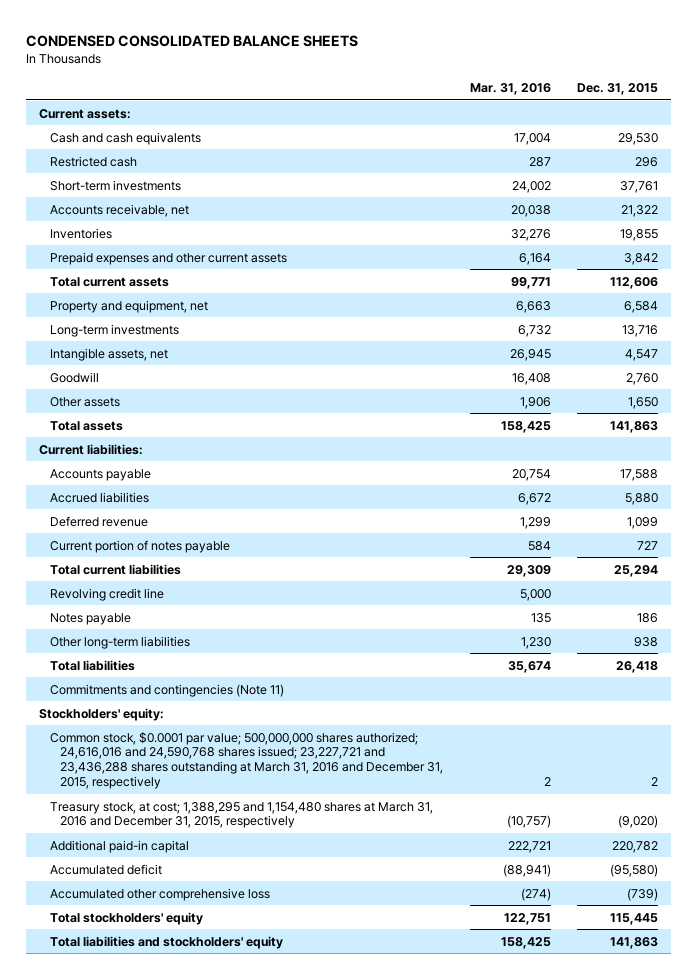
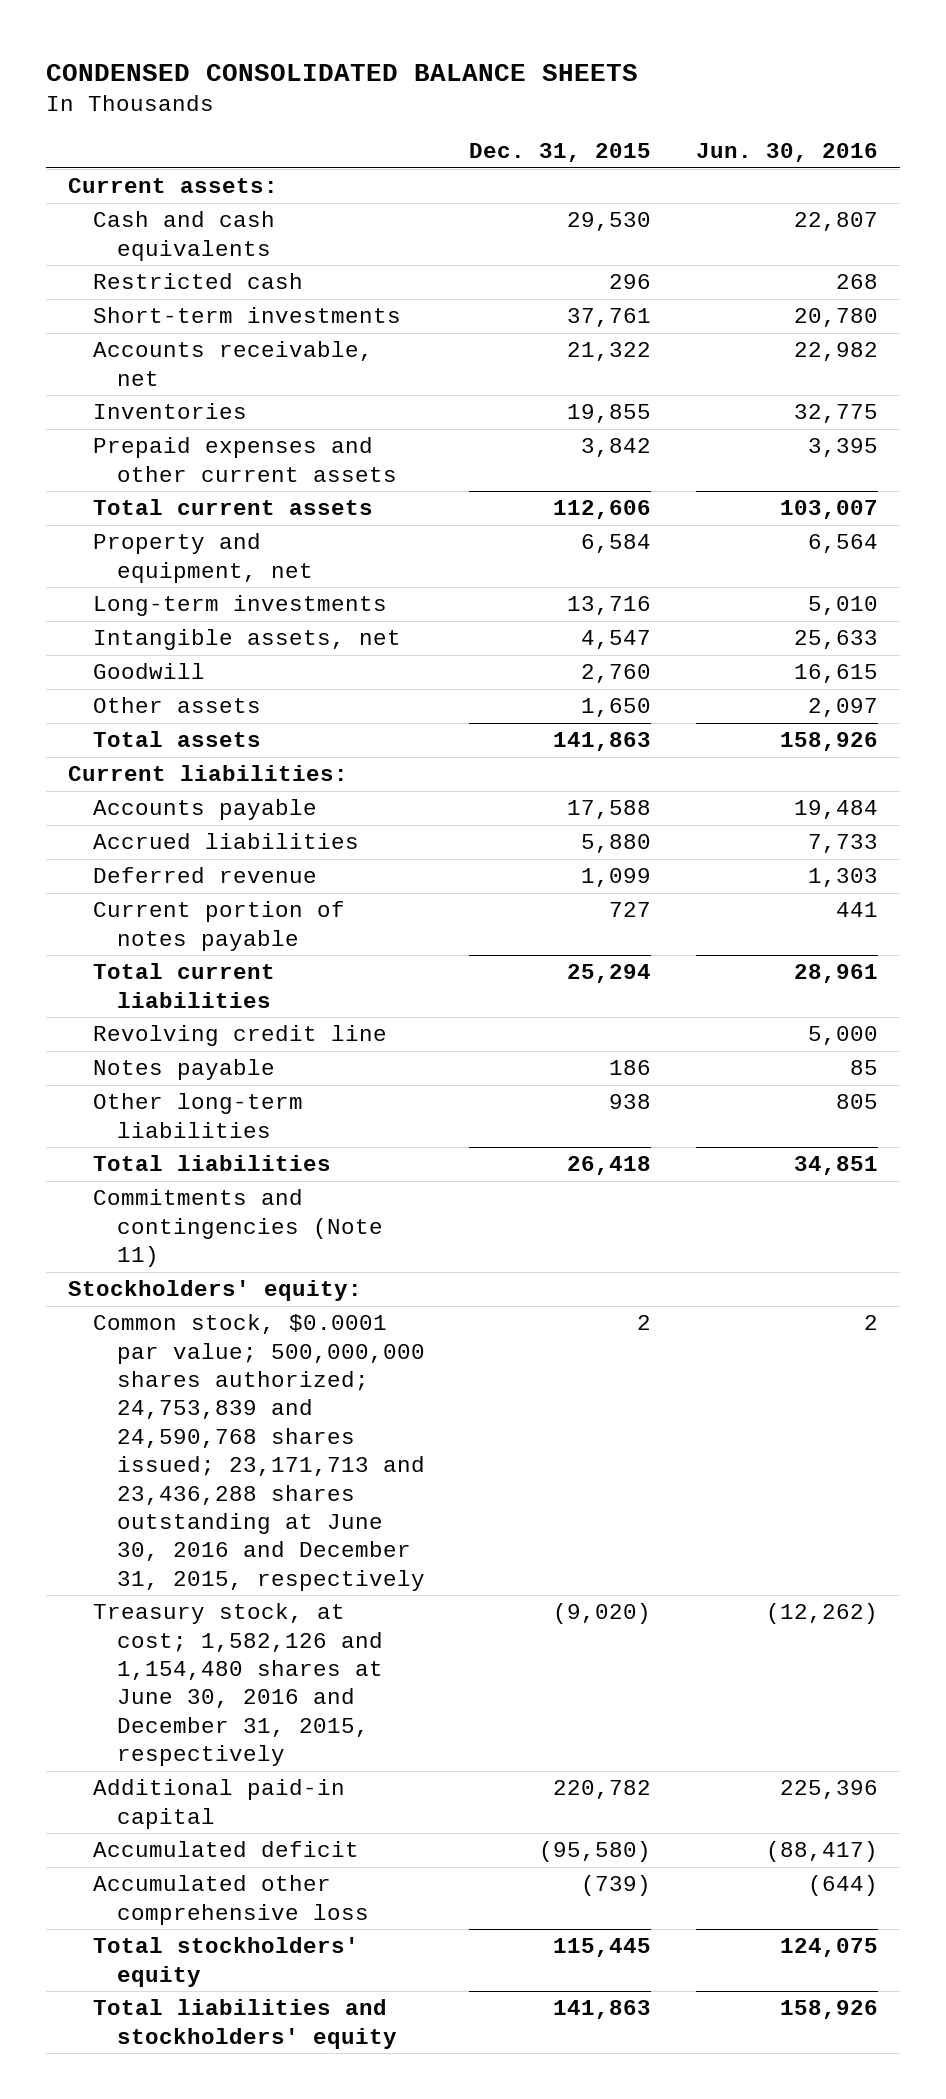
- | Mar. 31, 2016 | Dec. 31, 2015
+ | Dec. 31, 2015 | Jun. 30, 2016
- Common stock, $0.0001 par value; 500,000,000 shares authorized; 24,616,016 and 24,590,768 shares issued; 23,227,721 and 23,436,288 shares outstanding at March 31, 2016 and December 31, 2015, respectively | 2 | 2
- Treasury stock, at cost; 1,388,295 and 1,154,480 shares at March 31, 2016 and December 31, 2015, respectively | (10,757) | (9,020)
+ Common stock, $0.0001 par value; 500,000,000 shares authorized; 24,753,839 and 24,590,768 shares issued; 23,171,713 and 23,436,288 shares outstanding at June 30, 2016 and December 31, 2015, respectively | 2 | 2
+ Treasury stock, at cost; 1,582,126 and 1,154,480 shares at June 30, 2016 and December 31, 2015, respectively | (9,020) | (12,262)

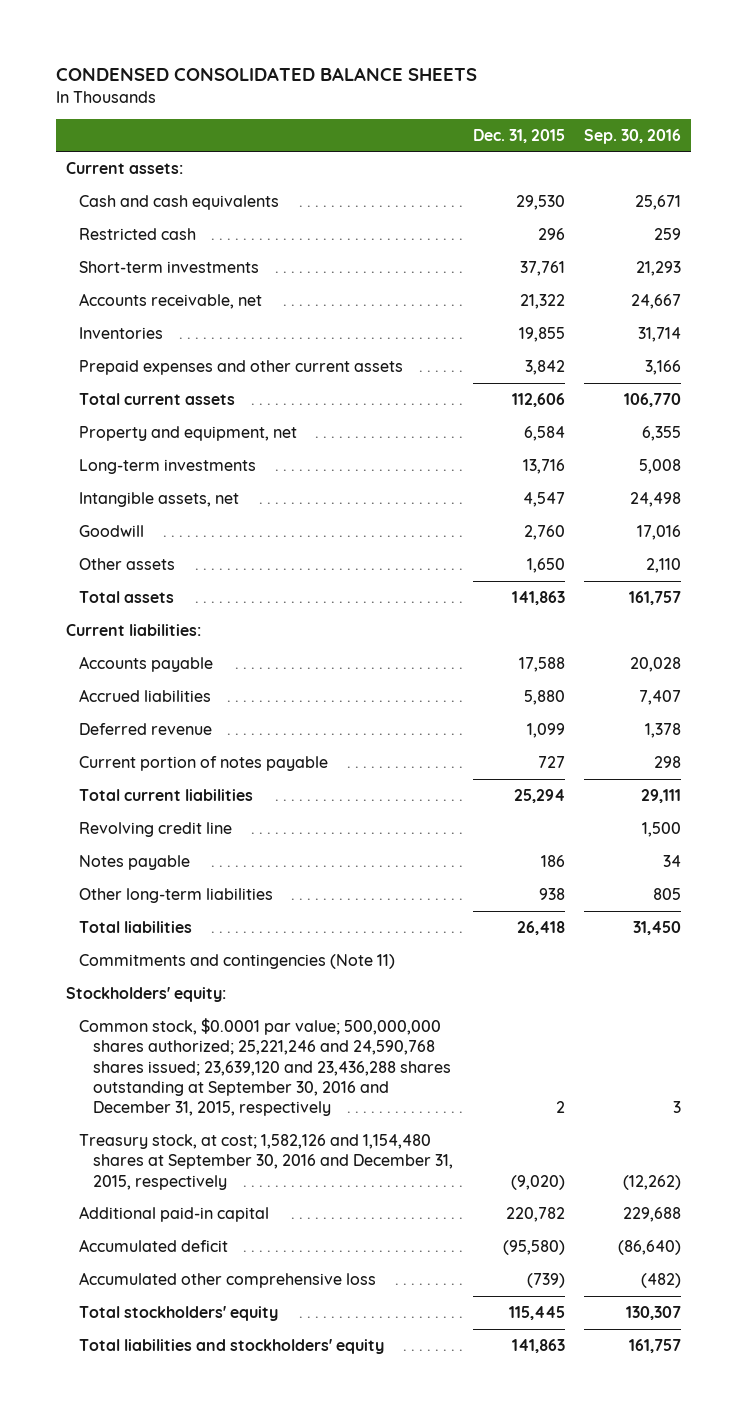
- | Dec. 31, 2015 | Jun. 30, 2016
+ | Dec. 31, 2015 | Sep. 30, 2016
- Common stock, $0.0001 par value; 500,000,000 shares authorized; 24,753,839 and 24,590,768 shares issued; 23,171,713 and 23,436,288 shares outstanding at June 30, 2016 and December 31, 2015, respectively | 2 | 2
- Treasury stock, at cost; 1,582,126 and 1,154,480 shares at June 30, 2016 and December 31, 2015, respectively | (9,020) | (12,262)
+ Common stock, $0.0001 par value; 500,000,000 shares authorized; 25,221,246 and 24,590,768 shares issued; 23,639,120 and 23,436,288 shares outstanding at September 30, 2016 and December 31, 2015, respectively | 2 | 3
+ Treasury stock, at cost; 1,582,126 and 1,154,480 shares at September 30, 2016 and December 31, 2015, respectively | (9,020) | (12,262)

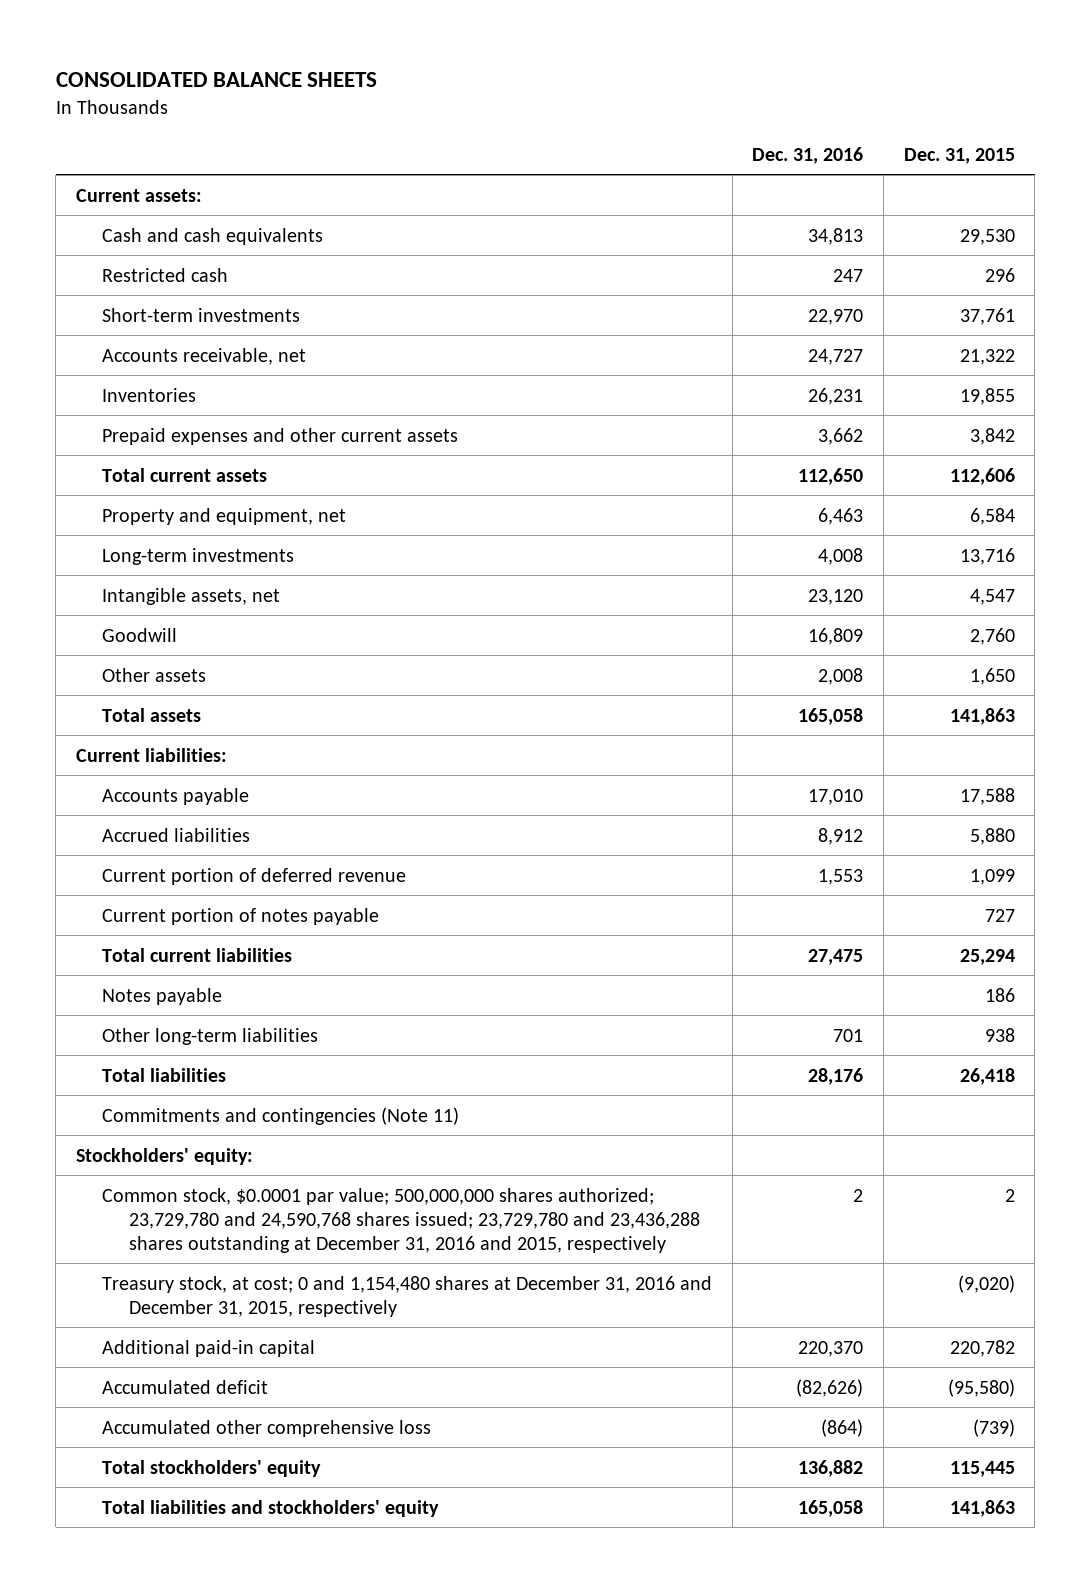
- CONDENSED CONSOLIDATED BALANCE SHEETS
+ CONSOLIDATED BALANCE SHEETS
- | Dec. 31, 2015 | Sep. 30, 2016
+ | Dec. 31, 2016 | Dec. 31, 2015
- Deferred revenue | 1,099 | 1,378
+ Current portion of deferred revenue | 1,553 | 1,099
- Revolving credit line | | 1,500
- Common stock, $0.0001 par value; 500,000,000 shares authorized; 25,221,246 and 24,590,768 shares issued; 23,639,120 and 23,436,288 shares outstanding at September 30, 2016 and December 31, 2015, respectively | 2 | 3
- Treasury stock, at cost; 1,582,126 and 1,154,480 shares at September 30, 2016 and December 31, 2015, respectively | (9,020) | (12,262)
+ Common stock, $0.0001 par value; 500,000,000 shares authorized; 23,729,780 and 24,590,768 shares issued; 23,729,780 and 23,436,288 shares outstanding at December 31, 2016 and 2015, respectively | 2 | 2
+ Treasury stock, at cost; 0 and 1,154,480 shares at December 31, 2016 and December 31, 2015, respectively | | (9,020)

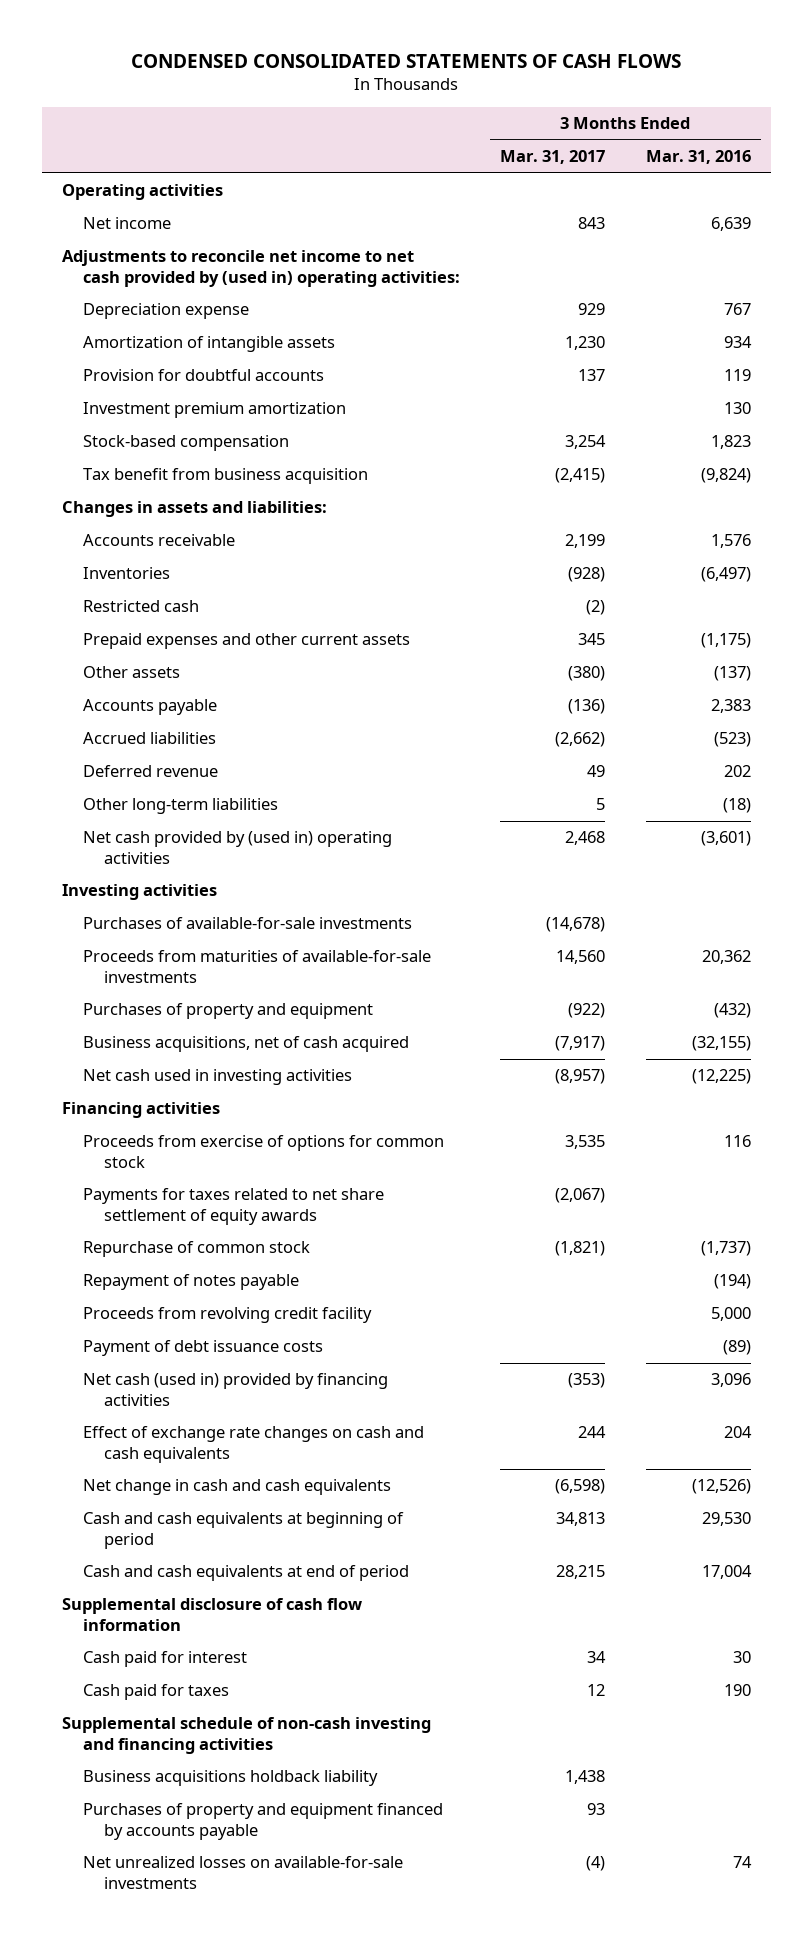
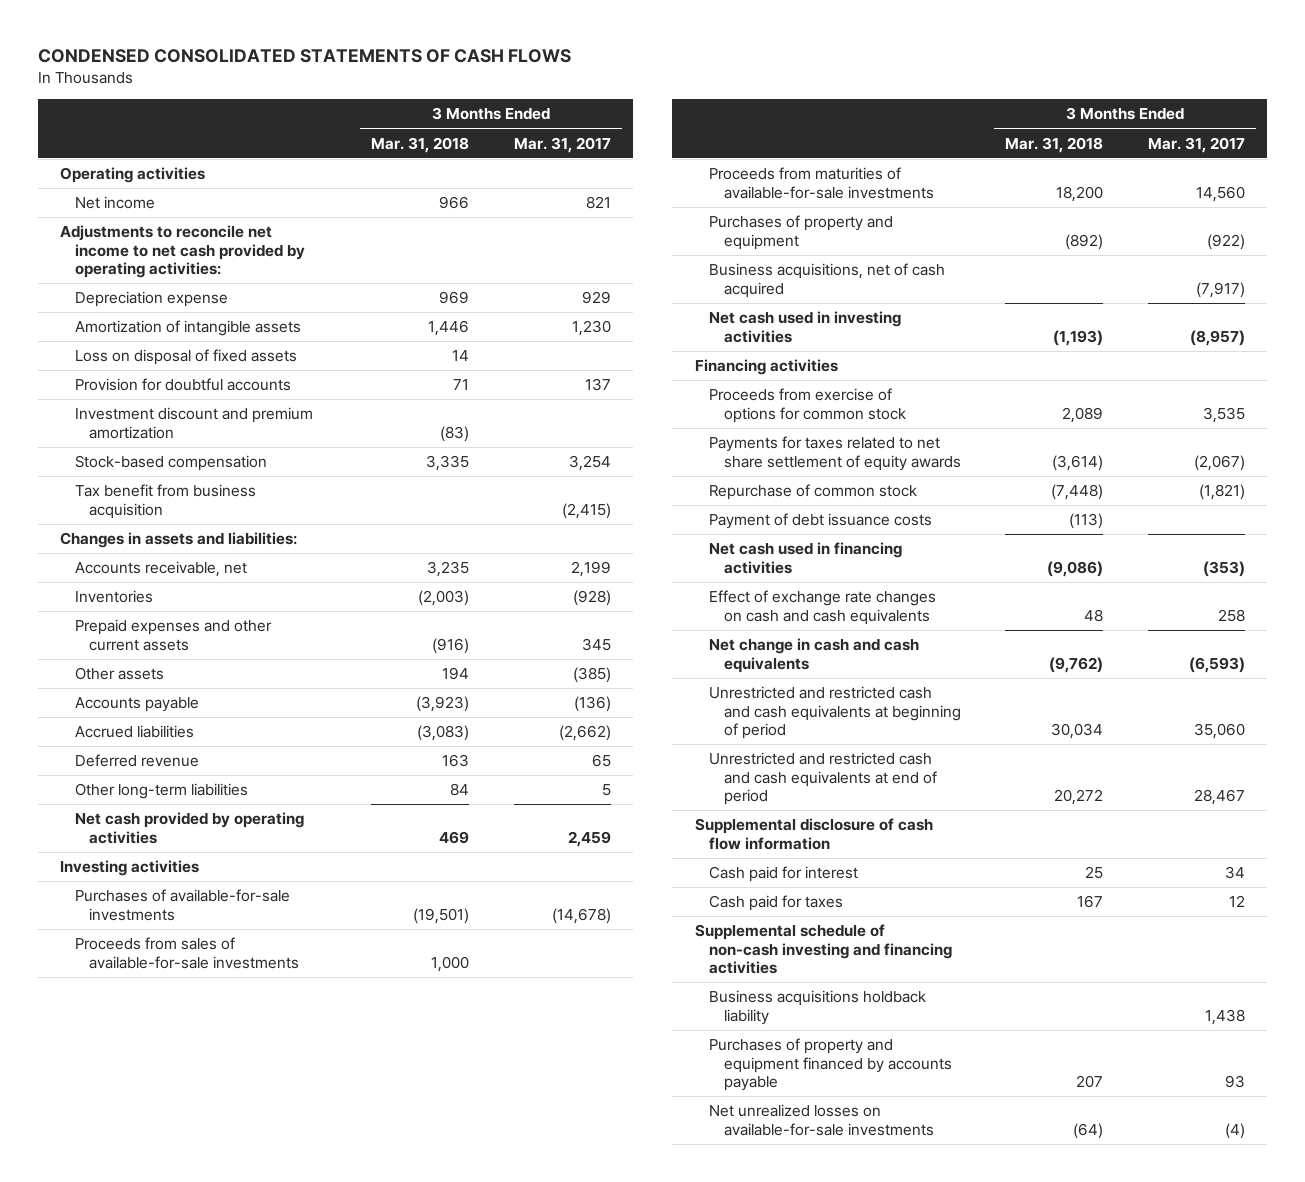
- | 3 Months Ended Mar. 31, 2017 | 3 Months Ended Mar. 31, 2016
+ | 3 Months Ended Mar. 31, 2018 | 3 Months Ended Mar. 31, 2017
- Net income | 843 | 6,639
- Adjustments to reconcile net income to net cash provided by (used in) operating activities:
+ Net income | 966 | 821
+ Adjustments to reconcile net income to net cash provided by operating activities:
+ Loss on disposal of fixed assets | 14 |
- Investment premium amortization | | 130
+ Investment discount and premium amortization | (83) |
- Accounts receivable | 2,199 | 1,576
+ Accounts receivable, net | 3,235 | 2,199
- Restricted cash | (2) |
- Other assets | (380) | (137)
+ Other assets | 194 | (385)
- Deferred revenue | 49 | 202
+ Deferred revenue | 163 | 65
- Net cash provided by (used in) operating activities | 2,468 | (3,601)
+ Net cash provided by operating activities | 469 | 2,459
+ Proceeds from sales of available-for-sale investments | 1,000 |
- Repayment of notes payable | | (194)
- Proceeds from revolving credit facility | | 5,000
- Net cash (used in) provided by financing activities | (353) | 3,096
- Effect of exchange rate changes on cash and cash equivalents | 244 | 204
- Net change in cash and cash equivalents | (6,598) | (12,526)
- Cash and cash equivalents at beginning of period | 34,813 | 29,530
- Cash and cash equivalents at end of period | 28,215 | 17,004
+ Net cash used in financing activities | (9,086) | (353)
+ Effect of exchange rate changes on cash and cash equivalents | 48 | 258
+ Net change in cash and cash equivalents | (9,762) | (6,593)
+ Unrestricted and restricted cash and cash equivalents at beginning of period | 30,034 | 35,060
+ Unrestricted and restricted cash and cash equivalents at end of period | 20,272 | 28,467

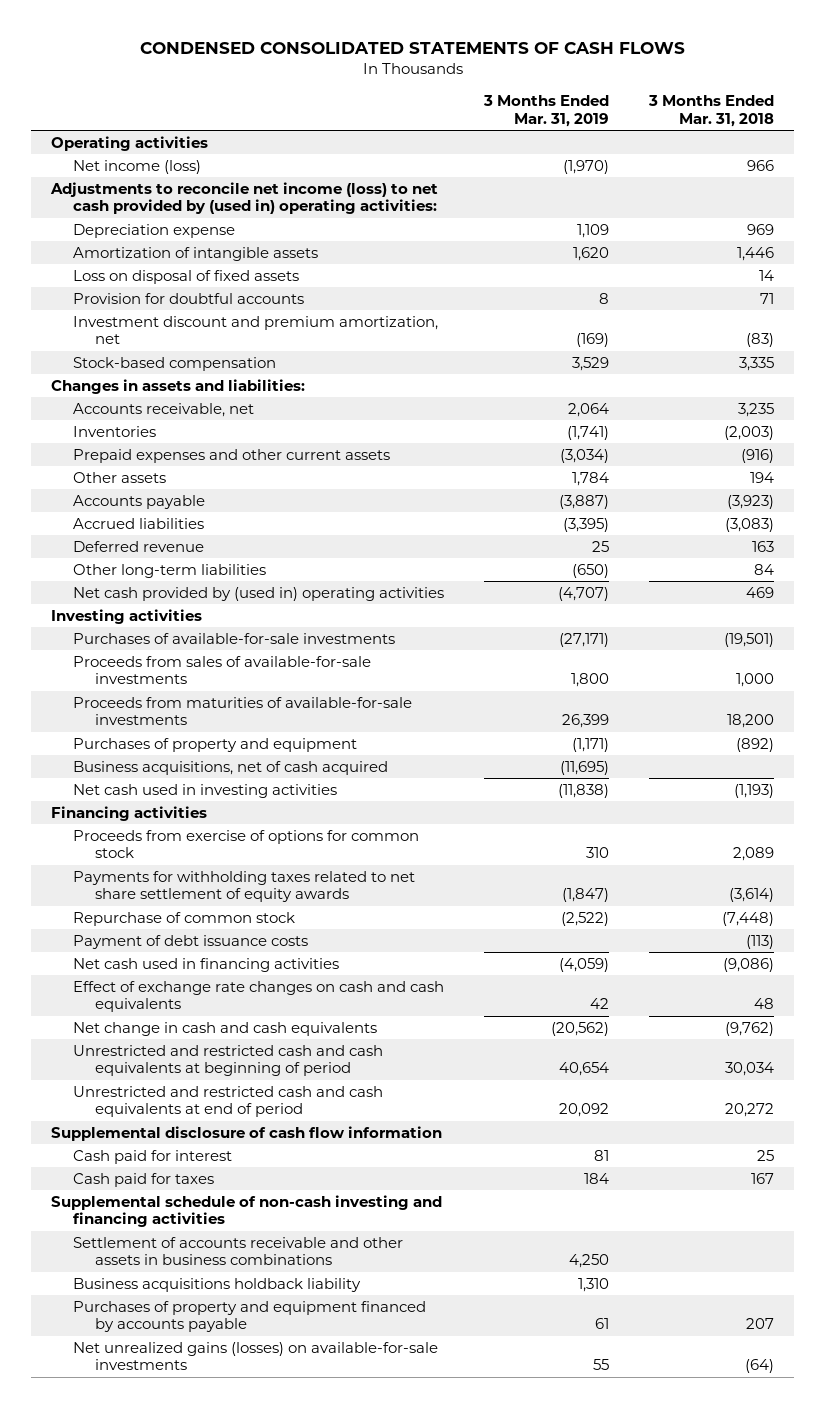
- | 3 Months Ended Mar. 31, 2018 | 3 Months Ended Mar. 31, 2017
+ | 3 Months Ended Mar. 31, 2019 | 3 Months Ended Mar. 31, 2018
- Net income | 966 | 821
- Adjustments to reconcile net income to net cash provided by operating activities:
+ Net income (loss) | (1,970) | 966
+ Adjustments to reconcile net income (loss) to net cash provided by (used in) operating activities:
- Investment discount and premium amortization | (83) |
+ Investment discount and premium amortization, net | (169) | (83)
- Tax benefit from business acquisition | | (2,415)
- Net cash provided by operating activities | 469 | 2,459
+ Net cash provided by (used in) operating activities | (4,707) | 469
- Payments for taxes related to net share settlement of equity awards | (3,614) | (2,067)
+ Payments for withholding taxes related to net share settlement of equity awards | (1,847) | (3,614)
+ Settlement of accounts receivable and other assets in business combinations | 4,250 |
- Net unrealized losses on available-for-sale investments | (64) | (4)
+ Net unrealized gains (losses) on available-for-sale investments | 55 | (64)

